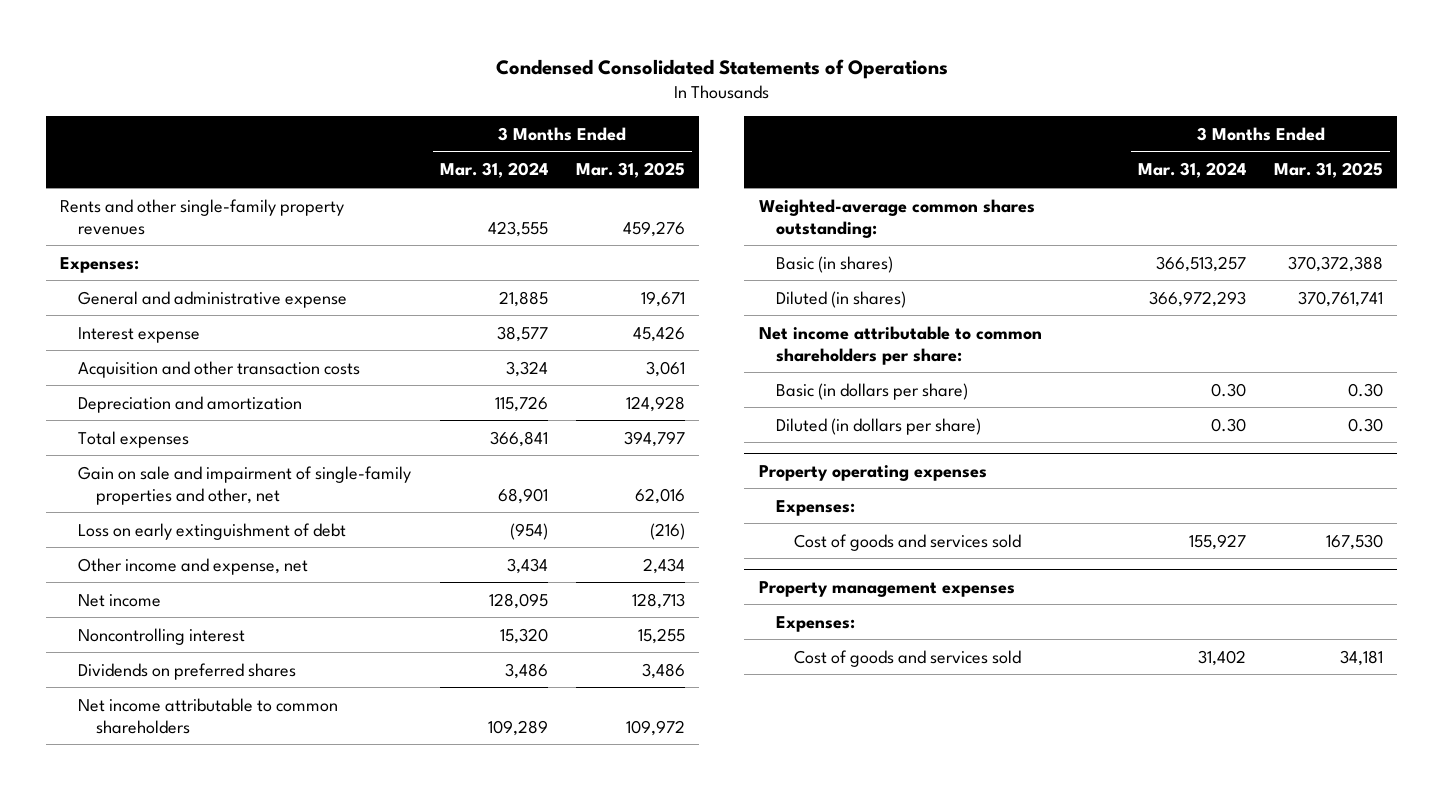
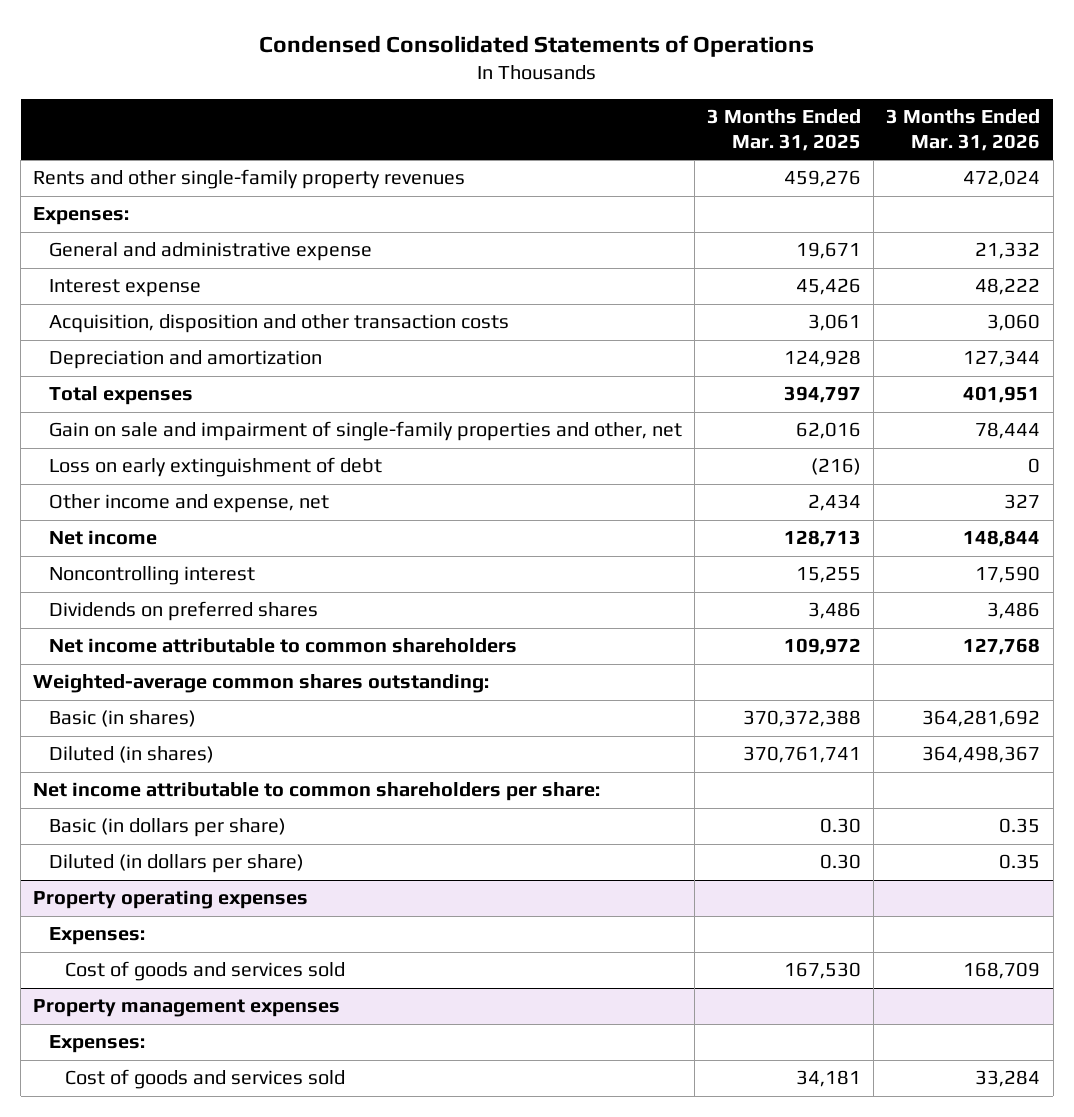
- | 3 Months Ended Mar. 31, 2024 | 3 Months Ended Mar. 31, 2025
+ | 3 Months Ended Mar. 31, 2025 | 3 Months Ended Mar. 31, 2026
- Acquisition and other transaction costs | 3,324 | 3,061
+ Acquisition, disposition and other transaction costs | 3,061 | 3,060

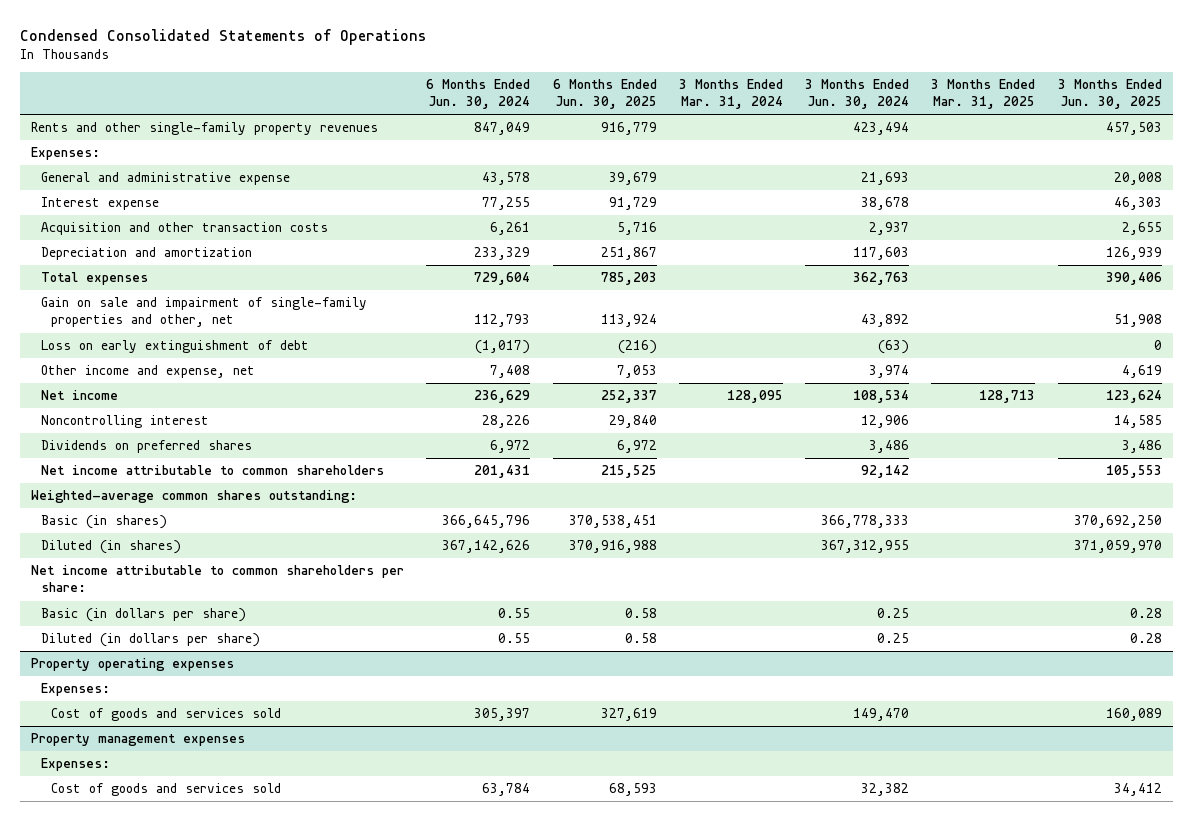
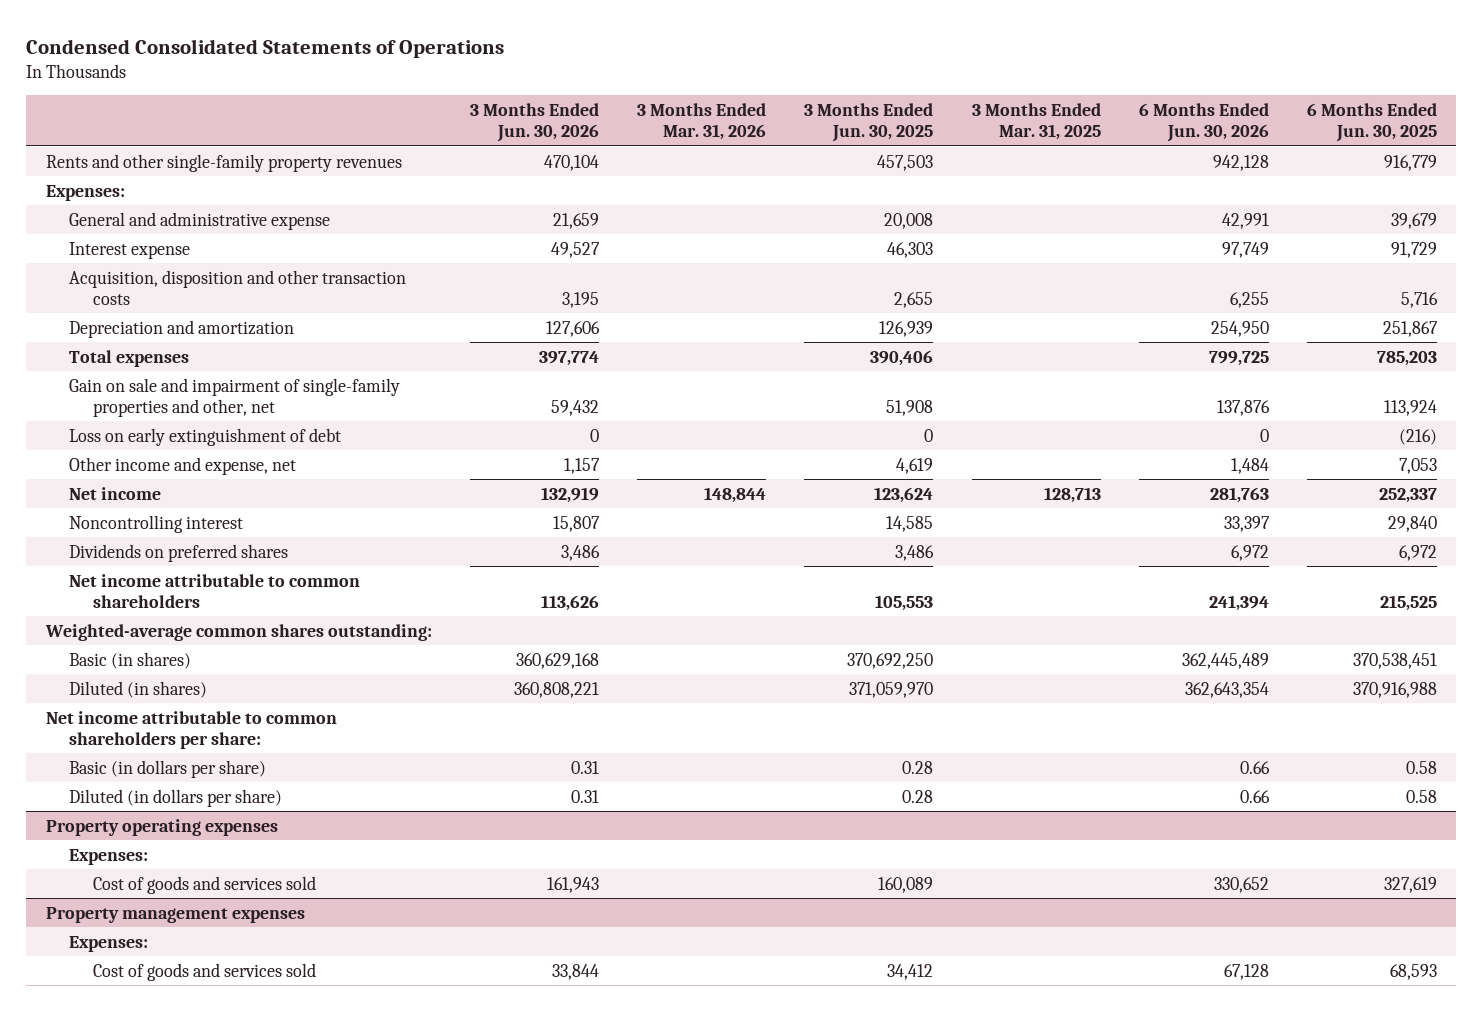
- | 6 Months Ended Jun. 30, 2024 | 6 Months Ended Jun. 30, 2025 | 3 Months Ended Mar. 31, 2024 | 3 Months Ended Jun. 30, 2024 | 3 Months Ended Mar. 31, 2025 | 3 Months Ended Jun. 30, 2025
+ | 3 Months Ended Jun. 30, 2026 | 3 Months Ended Mar. 31, 2026 | 3 Months Ended Jun. 30, 2025 | 3 Months Ended Mar. 31, 2025 | 6 Months Ended Jun. 30, 2026 | 6 Months Ended Jun. 30, 2025
- Acquisition and other transaction costs | 6,261 | 5,716 | | 2,937 | | 2,655
+ Acquisition, disposition and other transaction costs | 3,195 | | 2,655 | | 6,255 | 5,716

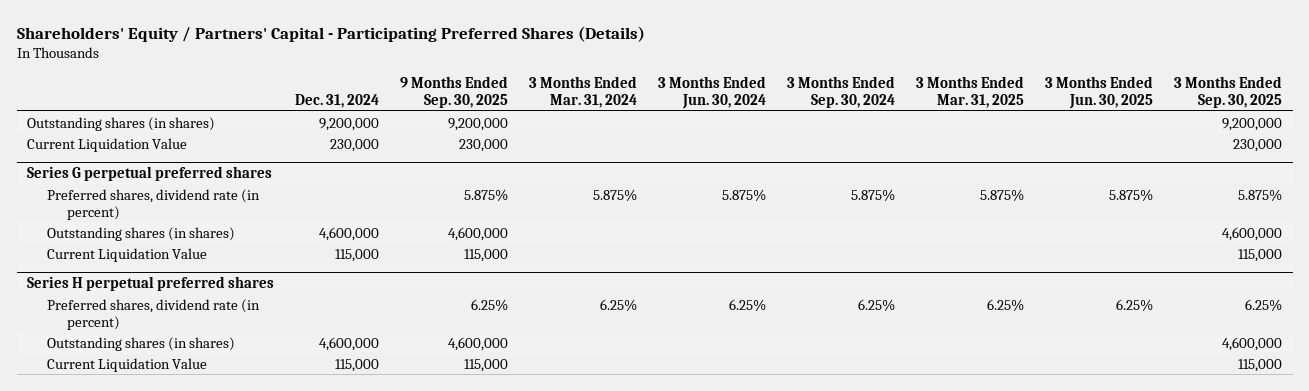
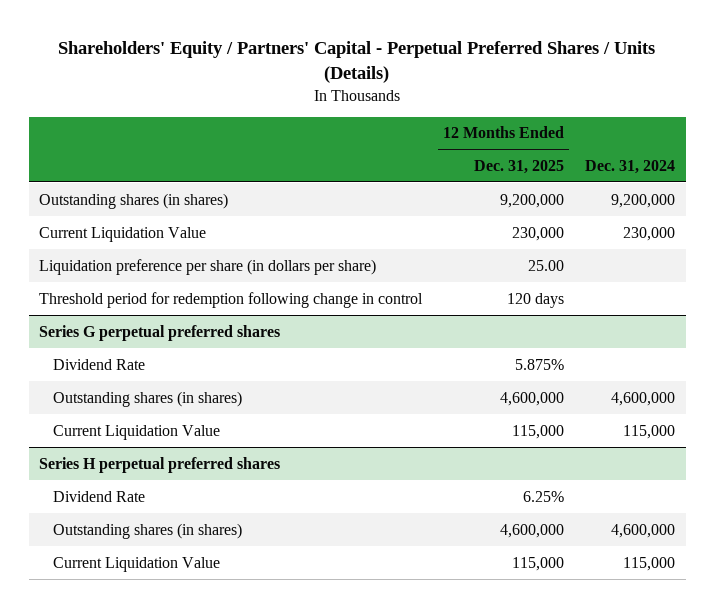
- Shareholders' Equity / Partners' Capital - Participating Preferred Shares (Details)
+ Shareholders' Equity / Partners' Capital - Perpetual Preferred Shares / Units (Details)
- | Dec. 31, 2024 | 9 Months Ended Sep. 30, 2025 | 3 Months Ended Mar. 31, 2024 | 3 Months Ended Jun. 30, 2024 | 3 Months Ended Sep. 30, 2024 | 3 Months Ended Mar. 31, 2025 | 3 Months Ended Jun. 30, 2025 | 3 Months Ended Sep. 30, 2025
+ | 12 Months Ended Dec. 31, 2025 | Dec. 31, 2024
+ Liquidation preference per share (in dollars per share) | 25.00 |
+ Threshold period for redemption following change in control | 120 days |
@ Series G perpetual preferred shares
- Preferred shares, dividend rate (in percent) | | 5.875% | 5.875% | 5.875% | 5.875% | 5.875% | 5.875% | 5.875%
+ Dividend Rate | 5.875% |
@ Series H perpetual preferred shares
- Preferred shares, dividend rate (in percent) | | 6.25% | 6.25% | 6.25% | 6.25% | 6.25% | 6.25% | 6.25%
+ Dividend Rate | 6.25% |

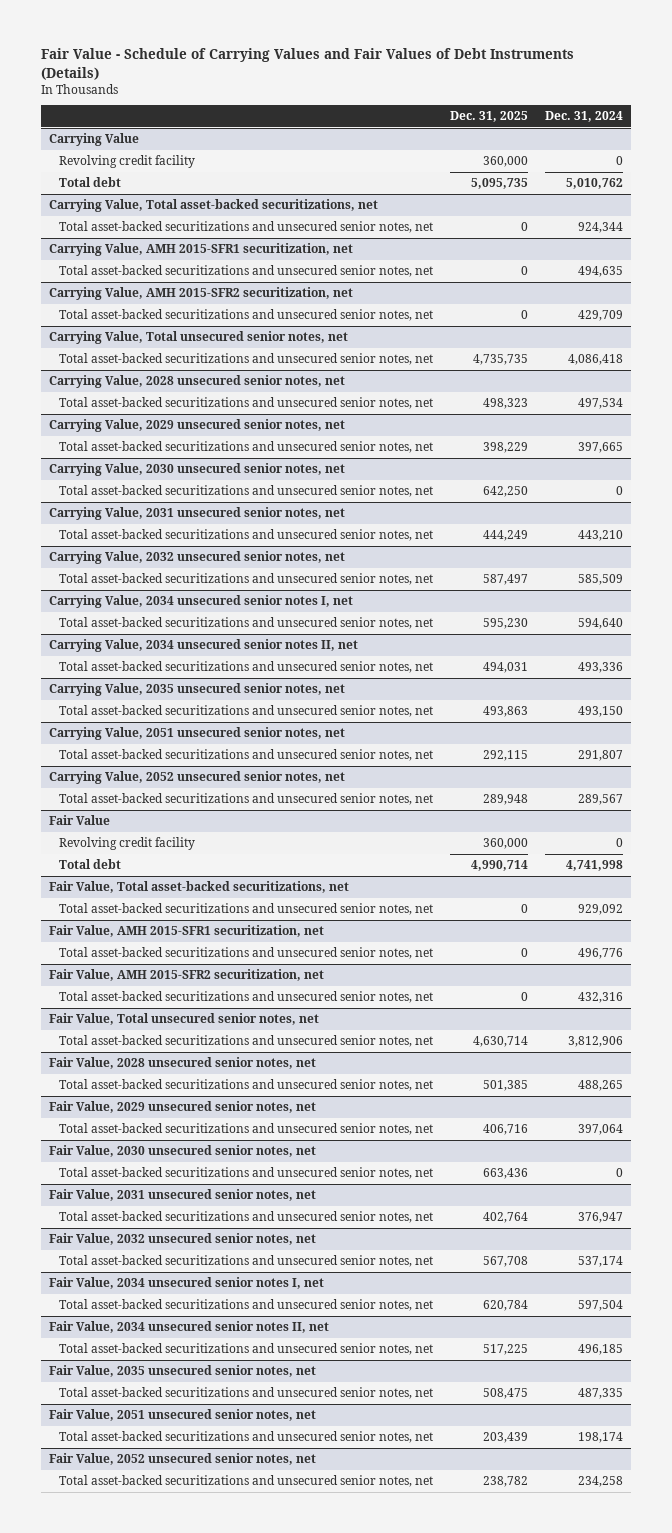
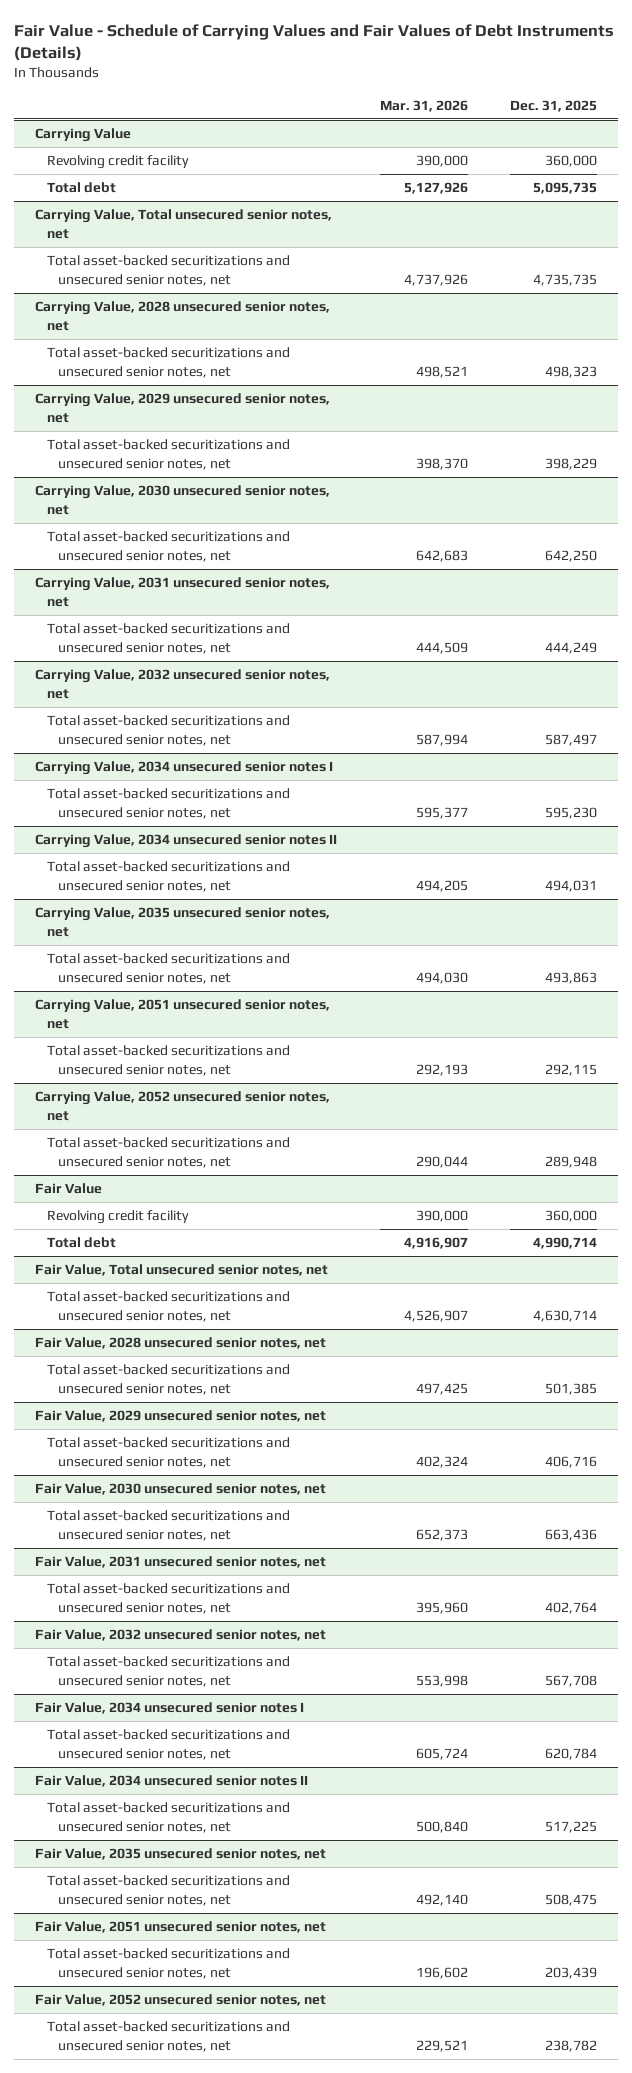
- | Dec. 31, 2025 | Dec. 31, 2024
+ | Mar. 31, 2026 | Dec. 31, 2025
- Carrying Value, Total asset-backed securitizations, net
- Total asset-backed securitizations and unsecured senior notes, net | 0 | 924,344
- Carrying Value, AMH 2015-SFR1 securitization, net
- Total asset-backed securitizations and unsecured senior notes, net | 0 | 494,635
- Carrying Value, AMH 2015-SFR2 securitization, net
- Total asset-backed securitizations and unsecured senior notes, net | 0 | 429,709
- Carrying Value, 2034 unsecured senior notes I, net
+ Carrying Value, 2034 unsecured senior notes I
- Carrying Value, 2034 unsecured senior notes II, net
+ Carrying Value, 2034 unsecured senior notes II
- Fair Value, Total asset-backed securitizations, net
- Total asset-backed securitizations and unsecured senior notes, net | 0 | 929,092
- Fair Value, AMH 2015-SFR1 securitization, net
- Total asset-backed securitizations and unsecured senior notes, net | 0 | 496,776
- Fair Value, AMH 2015-SFR2 securitization, net
- Total asset-backed securitizations and unsecured senior notes, net | 0 | 432,316
- Fair Value, 2034 unsecured senior notes I, net
+ Fair Value, 2034 unsecured senior notes I
- Fair Value, 2034 unsecured senior notes II, net
+ Fair Value, 2034 unsecured senior notes II

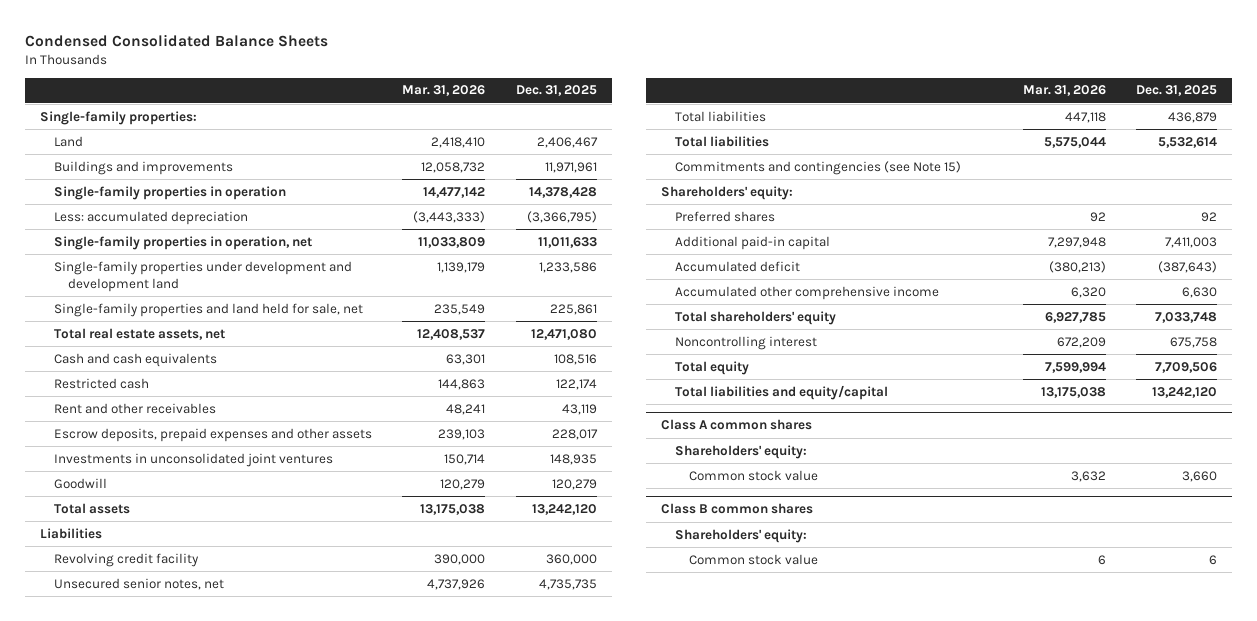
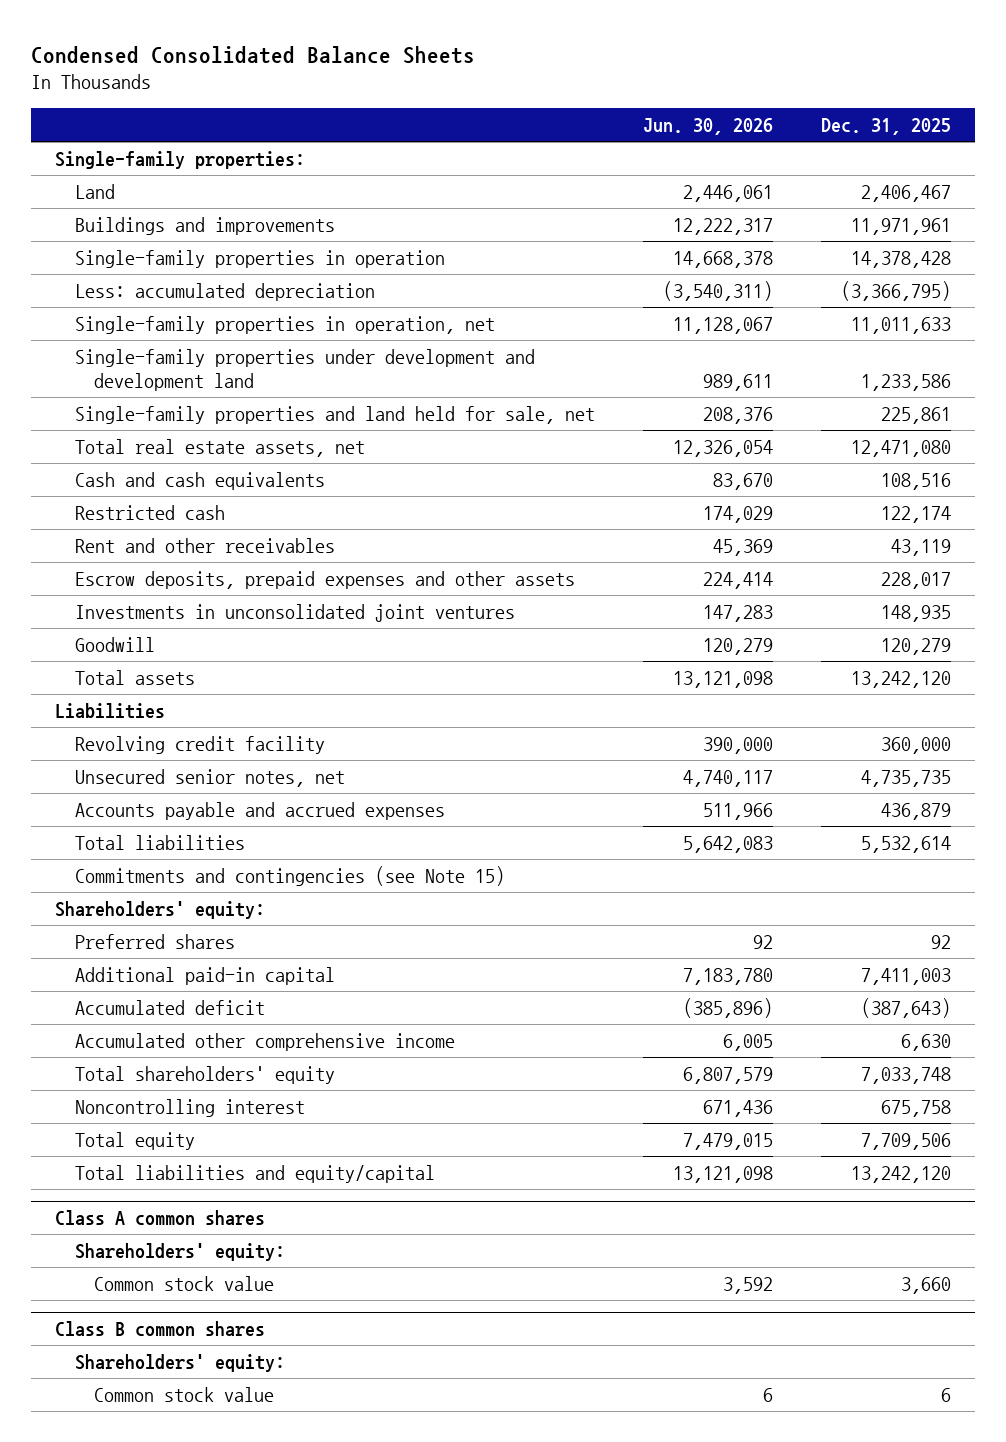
- | Mar. 31, 2026 | Dec. 31, 2025
+ | Jun. 30, 2026 | Dec. 31, 2025
- Total liabilities | 447,118 | 436,879
+ Accounts payable and accrued expenses | 511,966 | 436,879

